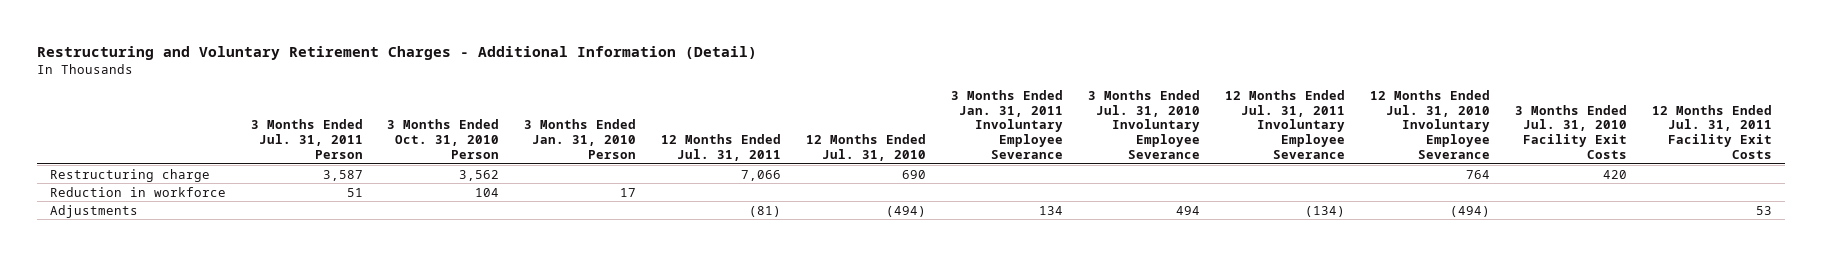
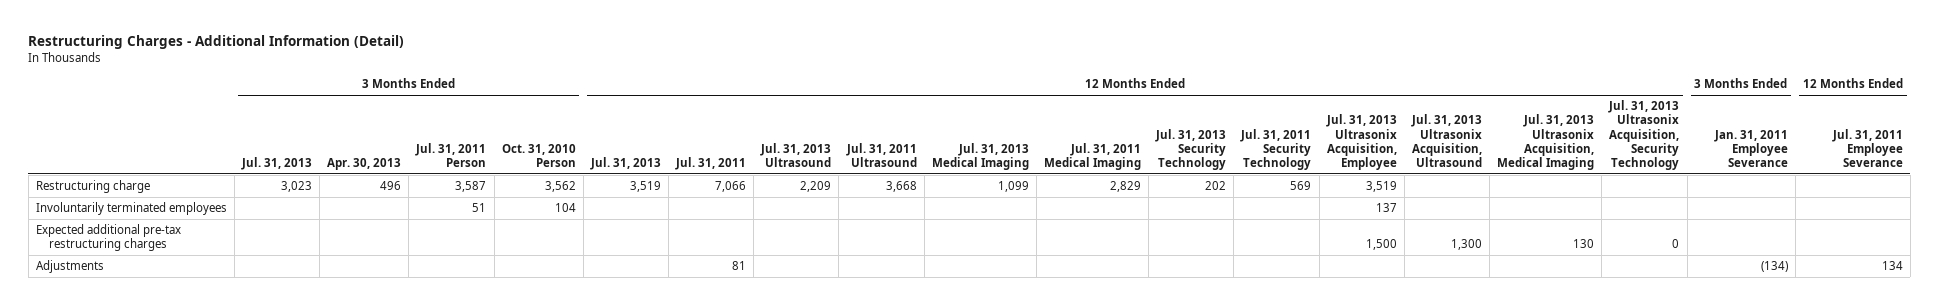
- Restructuring and Voluntary Retirement Charges - Additional Information (Detail)
+ Restructuring Charges - Additional Information (Detail)
- | 3 Months Ended Jul. 31, 2011 Person | 3 Months Ended Oct. 31, 2010 Person | 3 Months Ended Jan. 31, 2010 Person | 12 Months Ended Jul. 31, 2011 | 12 Months Ended Jul. 31, 2010 | 3 Months Ended Jan. 31, 2011 Involuntary Employee Severance | 3 Months Ended Jul. 31, 2010 Involuntary Employee Severance | 12 Months Ended Jul. 31, 2011 Involuntary Employee Severance | 12 Months Ended Jul. 31, 2010 Involuntary Employee Severance | 3 Months Ended Jul. 31, 2010 Facility Exit Costs | 12 Months Ended Jul. 31, 2011 Facility Exit Costs
+ | 3 Months Ended Jul. 31, 2013 | 3 Months Ended Apr. 30, 2013 | 3 Months Ended Jul. 31, 2011 Person | 3 Months Ended Oct. 31, 2010 Person | 12 Months Ended Jul. 31, 2013 | 12 Months Ended Jul. 31, 2011 | 12 Months Ended Jul. 31, 2013 Ultrasound | 12 Months Ended Jul. 31, 2011 Ultrasound | 12 Months Ended Jul. 31, 2013 Medical Imaging | 12 Months Ended Jul. 31, 2011 Medical Imaging | 12 Months Ended Jul. 31, 2013 Security Technology | 12 Months Ended Jul. 31, 2011 Security Technology | 12 Months Ended Jul. 31, 2013 Ultrasonix Acquisition, Employee | 12 Months Ended Jul. 31, 2013 Ultrasonix Acquisition, Ultrasound | 12 Months Ended Jul. 31, 2013 Ultrasonix Acquisition, Medical Imaging | 12 Months Ended Jul. 31, 2013 Ultrasonix Acquisition, Security Technology | 3 Months Ended Jan. 31, 2011 Employee Severance | 12 Months Ended Jul. 31, 2011 Employee Severance
- Reduction in workforce | 51 | 104 | 17 | | | | | | | |
- Adjustments | | | | (81) | (494) | 134 | 494 | (134) | (494) | | 53
+ Involuntarily terminated employees | | | 51 | 104 | | | | | | | | | 137 | | | | |
+ Expected additional pre-tax restructuring charges | | | | | | | | | | | | | 1,500 | 1,300 | 130 | 0 | |
+ Adjustments | | | | | | 81 | | | | | | | | | | | (134) | 134

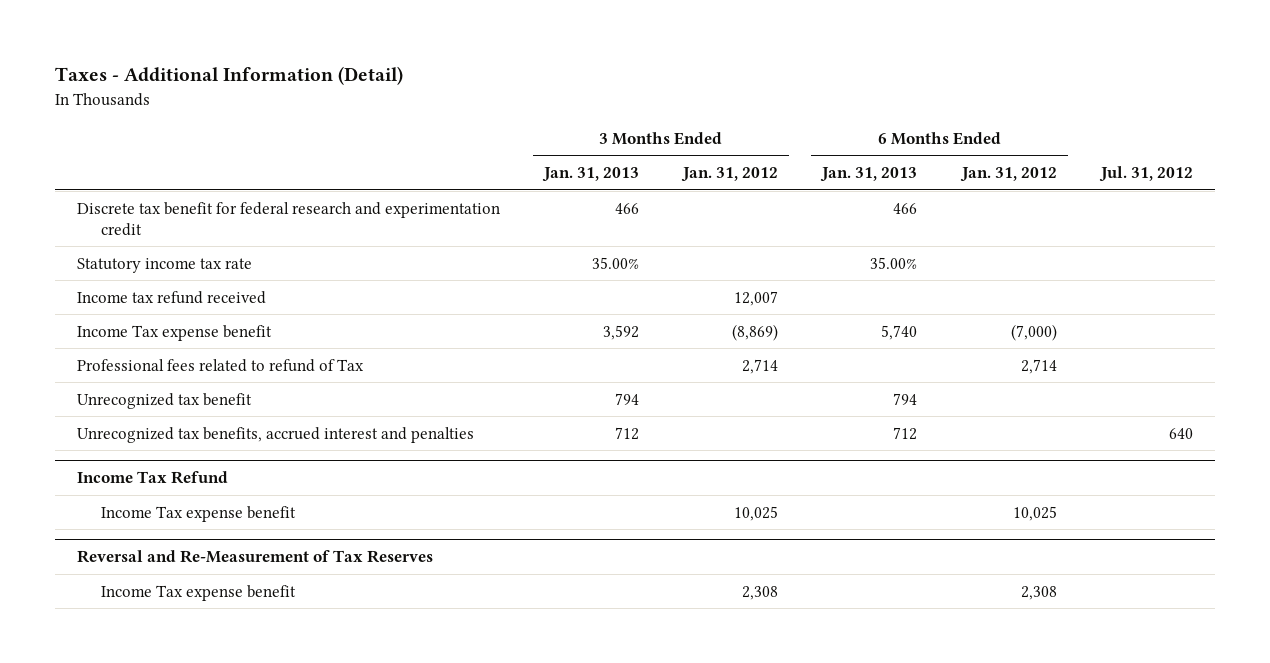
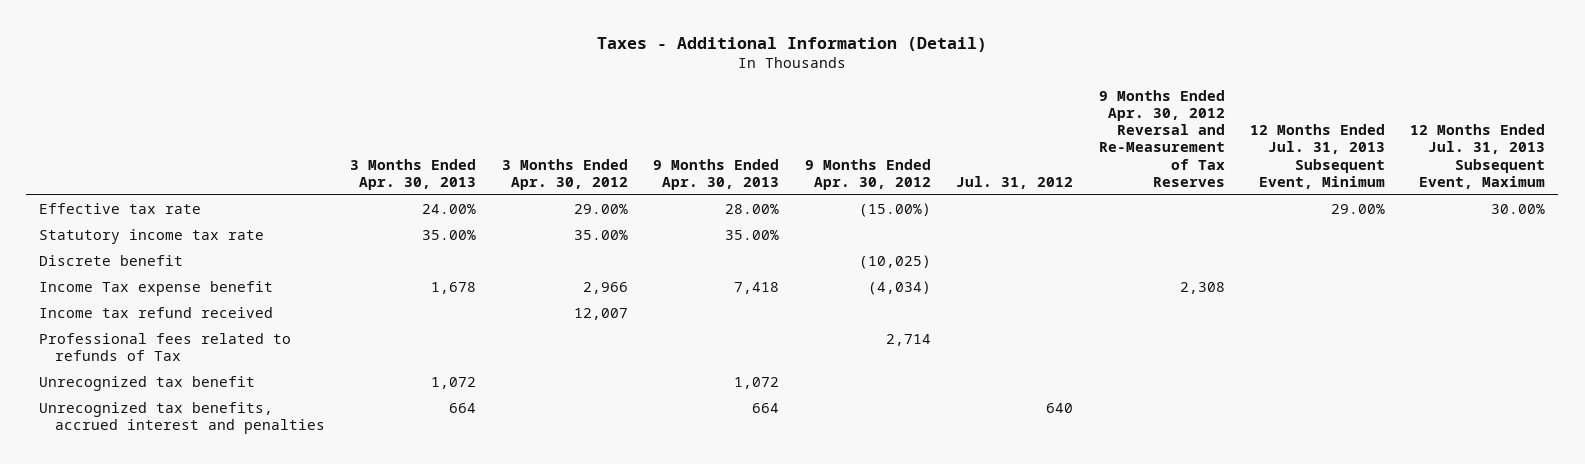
- | 3 Months Ended Jan. 31, 2013 | 3 Months Ended Jan. 31, 2012 | 6 Months Ended Jan. 31, 2013 | 6 Months Ended Jan. 31, 2012 | Jul. 31, 2012
+ | 3 Months Ended Apr. 30, 2013 | 3 Months Ended Apr. 30, 2012 | 9 Months Ended Apr. 30, 2013 | 9 Months Ended Apr. 30, 2012 | Jul. 31, 2012 | 9 Months Ended Apr. 30, 2012 Reversal and Re-Measurement of Tax Reserves | 12 Months Ended Jul. 31, 2013 Subsequent Event, Minimum | 12 Months Ended Jul. 31, 2013 Subsequent Event, Maximum
- Discrete tax benefit for federal research and experimentation credit | 466 | | 466 | |
+ Effective tax rate | 24.00% | 29.00% | 28.00% | (15.00%) | | | 29.00% | 30.00%
+ Discrete benefit | | | | (10,025) | | | |
- Professional fees related to refund of Tax | | 2,714 | | 2,714 |
moved down: Income tax refund received | | 12,007 | | | | | |
+ Professional fees related to refunds of Tax | | | | 2,714 | | | |
- Income Tax Refund
- Income Tax expense benefit | | 10,025 | | 10,025 |
- Reversal and Re-Measurement of Tax Reserves
- Income Tax expense benefit | | 2,308 | | 2,308 |

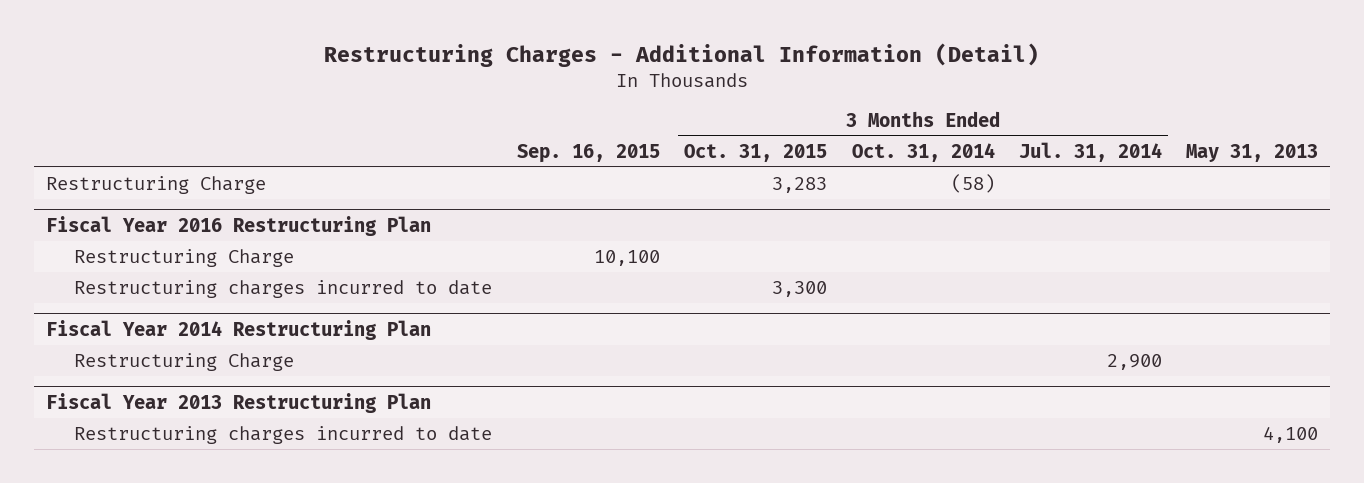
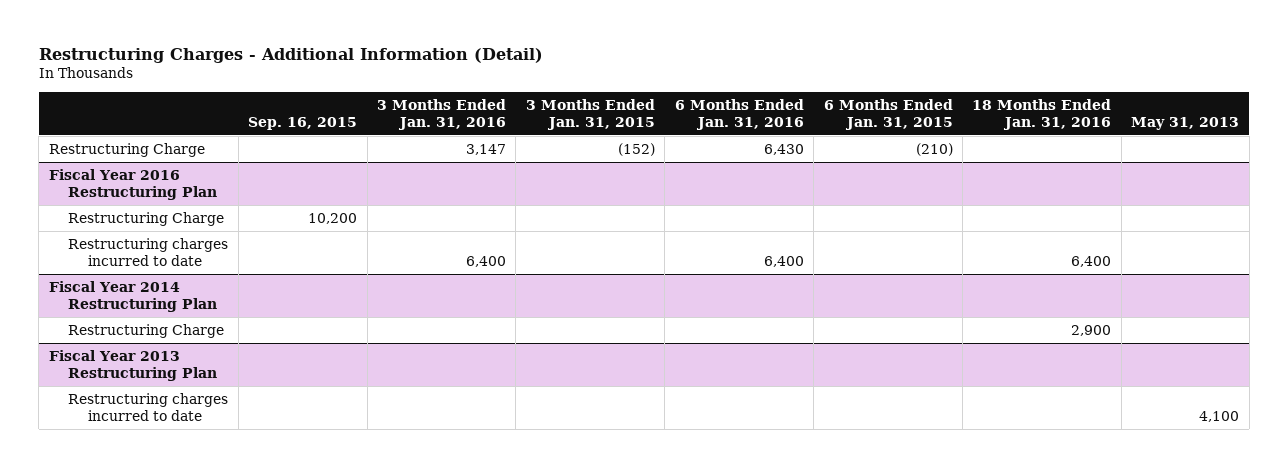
- | Sep. 16, 2015 | 3 Months Ended Oct. 31, 2015 | 3 Months Ended Oct. 31, 2014 | 3 Months Ended Jul. 31, 2014 | May 31, 2013
+ | Sep. 16, 2015 | 3 Months Ended Jan. 31, 2016 | 3 Months Ended Jan. 31, 2015 | 6 Months Ended Jan. 31, 2016 | 6 Months Ended Jan. 31, 2015 | 18 Months Ended Jan. 31, 2016 | May 31, 2013
@ Fiscal Year 2016 Restructuring Plan
- Restructuring Charge | 10,100 | | | |
+ Restructuring Charge | 10,200 | | | | | |

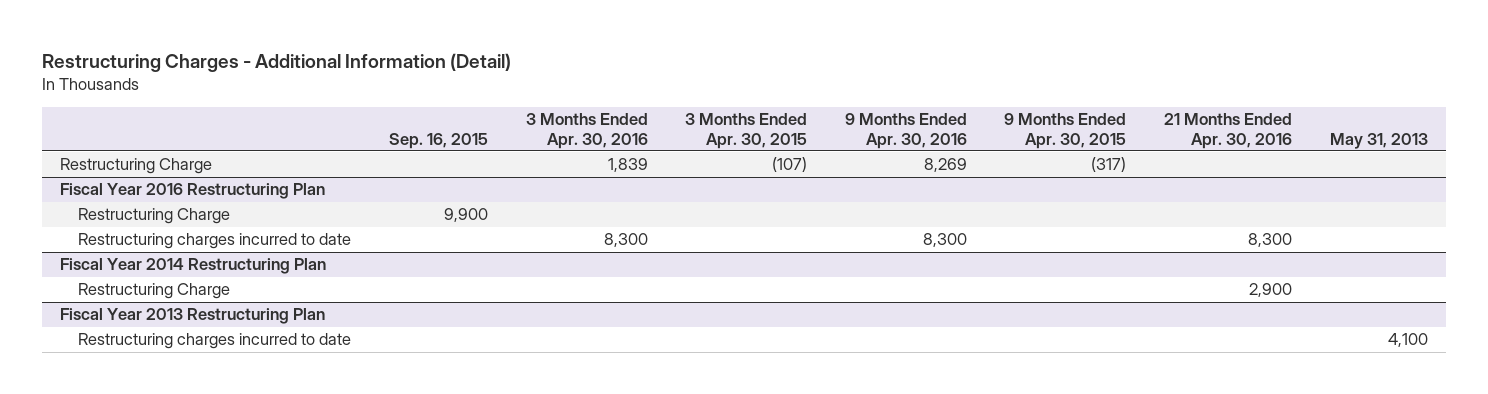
- | Sep. 16, 2015 | 3 Months Ended Jan. 31, 2016 | 3 Months Ended Jan. 31, 2015 | 6 Months Ended Jan. 31, 2016 | 6 Months Ended Jan. 31, 2015 | 18 Months Ended Jan. 31, 2016 | May 31, 2013
+ | Sep. 16, 2015 | 3 Months Ended Apr. 30, 2016 | 3 Months Ended Apr. 30, 2015 | 9 Months Ended Apr. 30, 2016 | 9 Months Ended Apr. 30, 2015 | 21 Months Ended Apr. 30, 2016 | May 31, 2013
@ Fiscal Year 2016 Restructuring Plan
- Restructuring Charge | 10,200 | | | | | |
+ Restructuring Charge | 9,900 | | | | | |

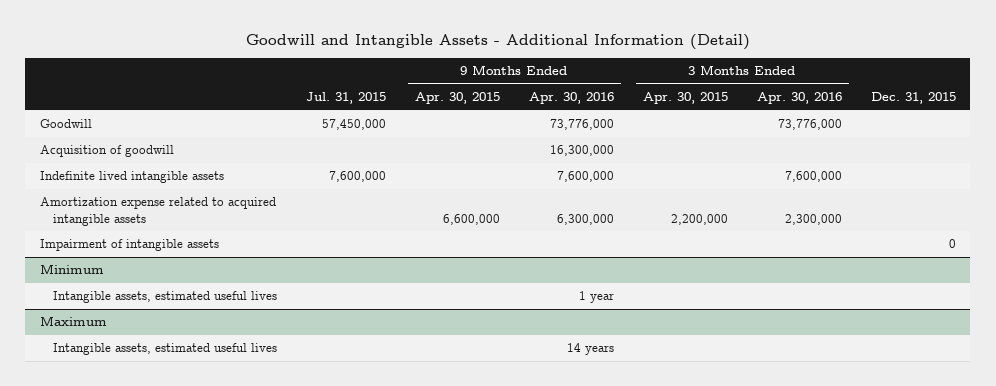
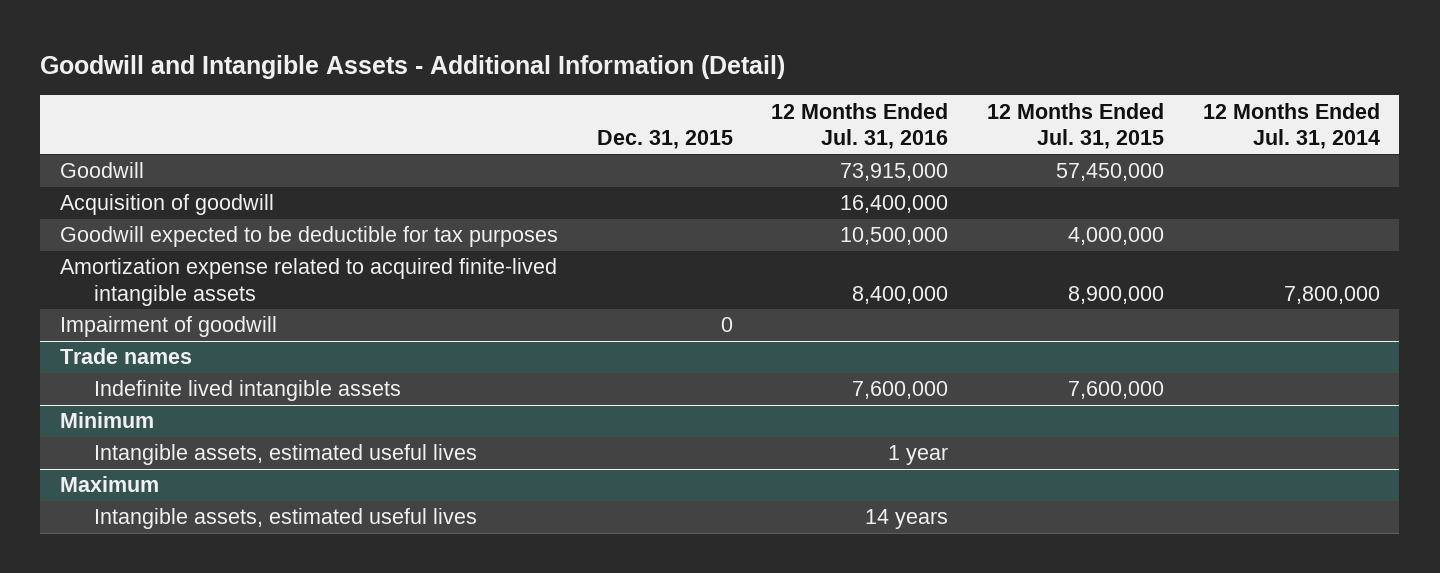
- | Jul. 31, 2015 | 9 Months Ended Apr. 30, 2015 | 9 Months Ended Apr. 30, 2016 | 3 Months Ended Apr. 30, 2015 | 3 Months Ended Apr. 30, 2016 | Dec. 31, 2015
+ | Dec. 31, 2015 | 12 Months Ended Jul. 31, 2016 | 12 Months Ended Jul. 31, 2015 | 12 Months Ended Jul. 31, 2014
- Indefinite lived intangible assets | 7,600,000 | | 7,600,000 | | 7,600,000 |
- Amortization expense related to acquired intangible assets | | 6,600,000 | 6,300,000 | 2,200,000 | 2,300,000 |
- Impairment of intangible assets | | | | | | 0
+ Goodwill expected to be deductible for tax purposes | | 10,500,000 | 4,000,000 |
+ Amortization expense related to acquired finite-lived intangible assets | | 8,400,000 | 8,900,000 | 7,800,000
+ Impairment of goodwill | 0 | | |
+ Trade names
+ Indefinite lived intangible assets | | 7,600,000 | 7,600,000 |

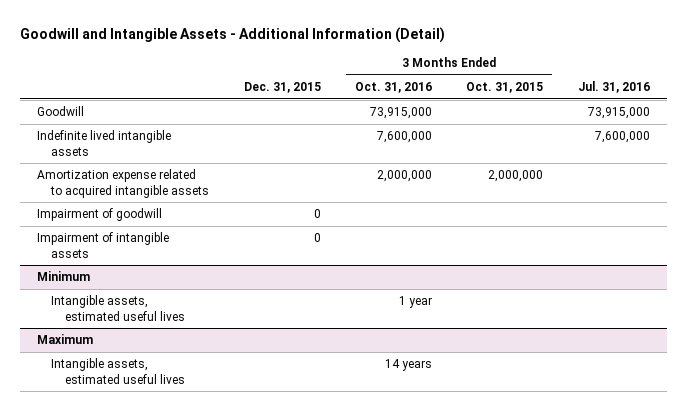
- | Dec. 31, 2015 | 12 Months Ended Jul. 31, 2016 | 12 Months Ended Jul. 31, 2015 | 12 Months Ended Jul. 31, 2014
+ | Dec. 31, 2015 | 3 Months Ended Oct. 31, 2016 | 3 Months Ended Oct. 31, 2015 | Jul. 31, 2016
- Acquisition of goodwill | | 16,400,000 | |
- Goodwill expected to be deductible for tax purposes | | 10,500,000 | 4,000,000 |
- Amortization expense related to acquired finite-lived intangible assets | | 8,400,000 | 8,900,000 | 7,800,000
+ Indefinite lived intangible assets | | 7,600,000 | | 7,600,000
+ Amortization expense related to acquired intangible assets | | 2,000,000 | 2,000,000 |
- Trade names
- Indefinite lived intangible assets | | 7,600,000 | 7,600,000 |
+ Impairment of intangible assets | 0 | | |

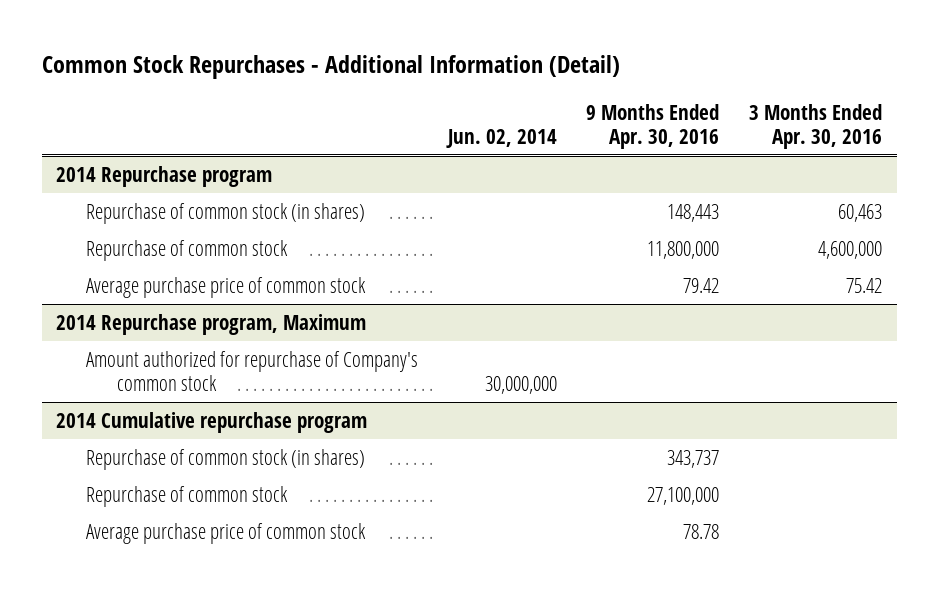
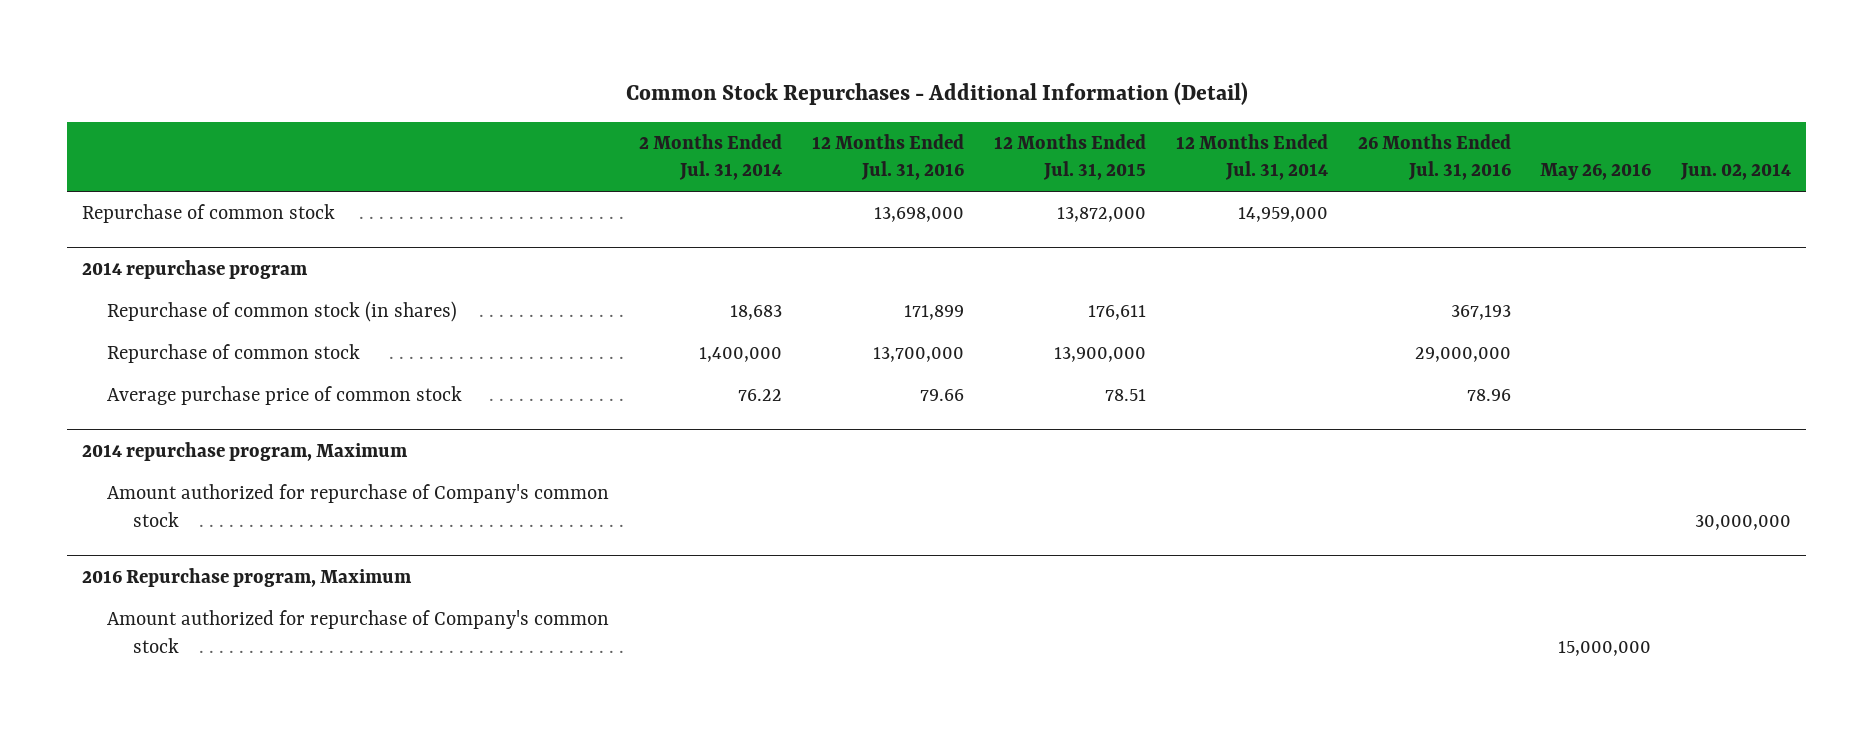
- | Jun. 02, 2014 | 9 Months Ended Apr. 30, 2016 | 3 Months Ended Apr. 30, 2016
+ | 2 Months Ended Jul. 31, 2014 | 12 Months Ended Jul. 31, 2016 | 12 Months Ended Jul. 31, 2015 | 12 Months Ended Jul. 31, 2014 | 26 Months Ended Jul. 31, 2016 | May 26, 2016 | Jun. 02, 2014
- 2014 Repurchase program
+ Repurchase of common stock | | 13,698,000 | 13,872,000 | 14,959,000 | | |
+ 2014 repurchase program
- 2014 Repurchase program, Maximum
+ 2014 repurchase program, Maximum
- 2014 Cumulative repurchase program
- Repurchase of common stock (in shares) | | 343,737 |
- Repurchase of common stock | | 27,100,000 |
- Average purchase price of common stock | | 78.78 |
+ 2016 Repurchase program, Maximum
+ Amount authorized for repurchase of Company's common stock | | | | | | 15,000,000 |

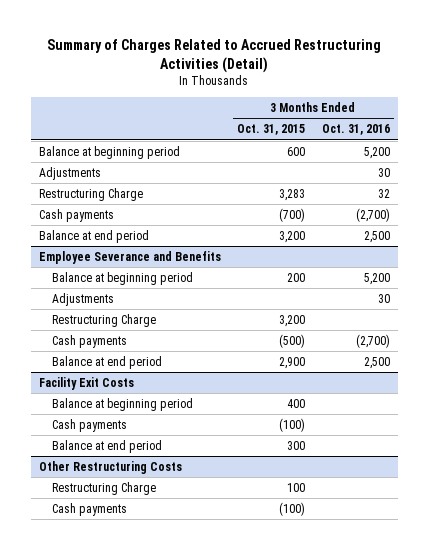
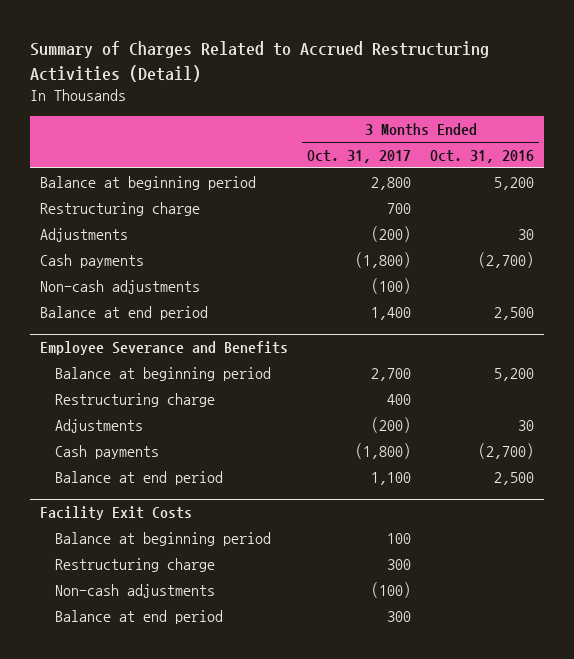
- | 3 Months Ended Oct. 31, 2015 | 3 Months Ended Oct. 31, 2016
+ | 3 Months Ended Oct. 31, 2017 | 3 Months Ended Oct. 31, 2016
+ Restructuring charge | 700 |
- Restructuring Charge | 3,283 | 32
+ Non-cash adjustments | (100) |
@ Employee Severance and Benefits
+ Restructuring charge | 400 |
- Restructuring Charge | 3,200 |
@ Facility Exit Costs
- Cash payments | (100) |
+ Restructuring charge | 300 |
+ Non-cash adjustments | (100) |
- Other Restructuring Costs
- Restructuring Charge | 100 |
- Cash payments | (100) |

